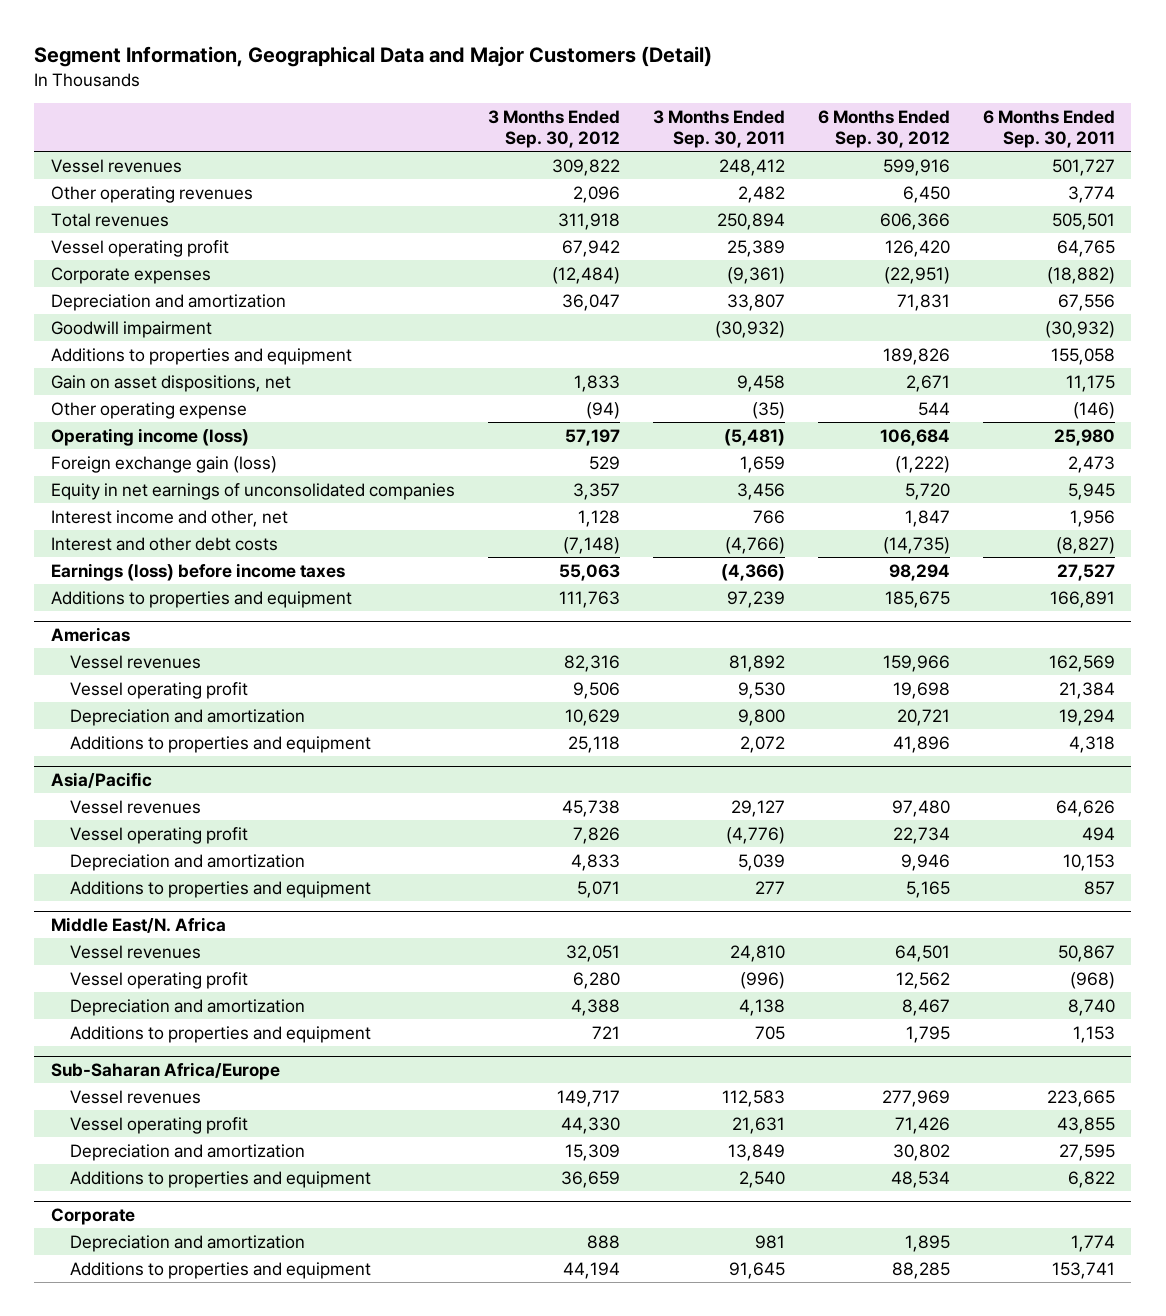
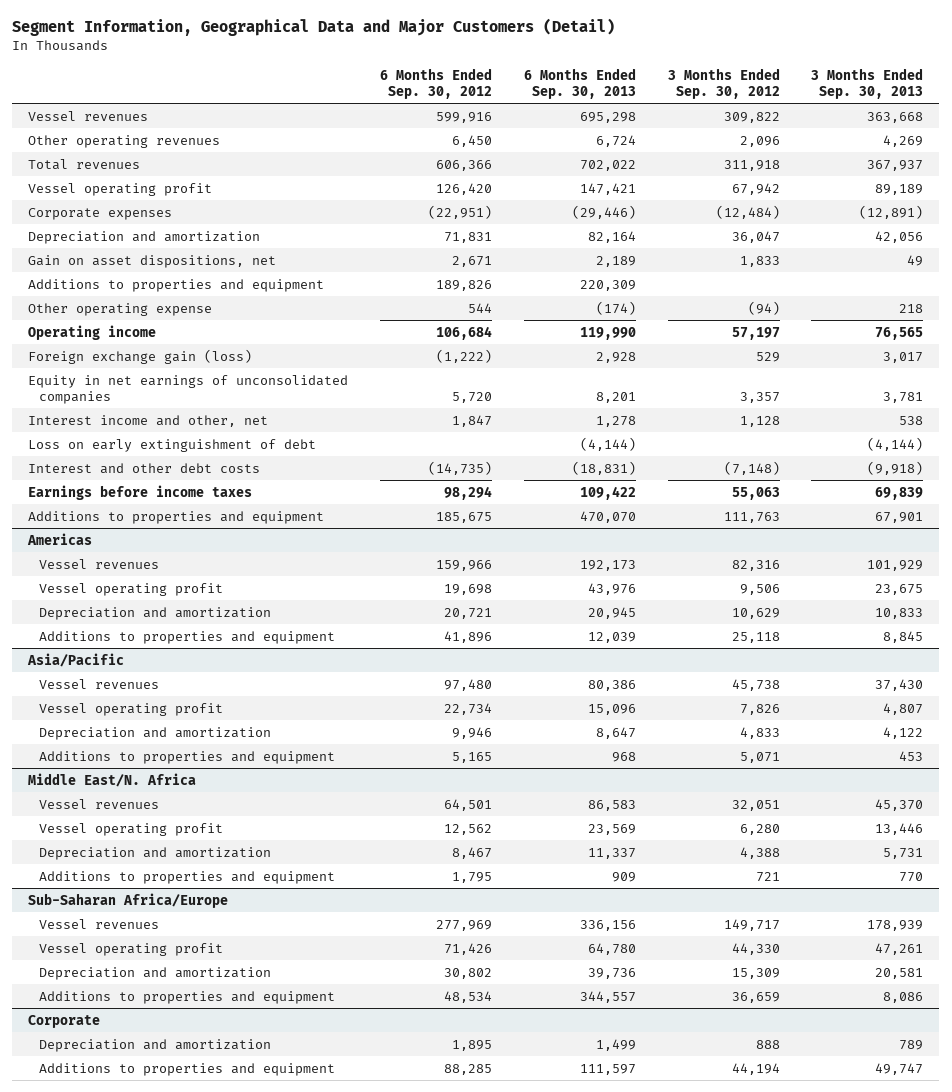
- | 3 Months Ended Sep. 30, 2012 | 3 Months Ended Sep. 30, 2011 | 6 Months Ended Sep. 30, 2012 | 6 Months Ended Sep. 30, 2011
+ | 6 Months Ended Sep. 30, 2012 | 6 Months Ended Sep. 30, 2013 | 3 Months Ended Sep. 30, 2012 | 3 Months Ended Sep. 30, 2013
- Goodwill impairment | | (30,932) | | (30,932)
moved down: Additions to properties and equipment | 189,826 | 220,309 | |
- Operating income (loss) | 57,197 | (5,481) | 106,684 | 25,980
+ Operating income | 106,684 | 119,990 | 57,197 | 76,565
+ Loss on early extinguishment of debt | | (4,144) | | (4,144)
- Earnings (loss) before income taxes | 55,063 | (4,366) | 98,294 | 27,527
+ Earnings before income taxes | 98,294 | 109,422 | 55,063 | 69,839

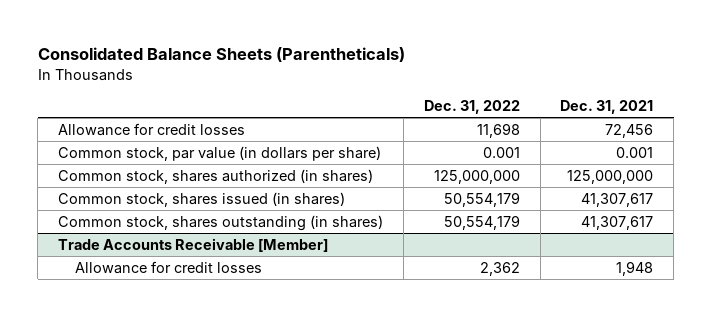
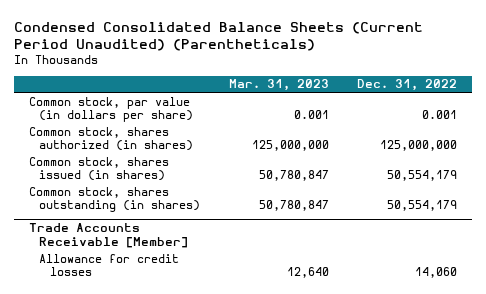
- Consolidated Balance Sheets (Parentheticals)
+ Condensed Consolidated Balance Sheets (Current Period Unaudited) (Parentheticals)
- | Dec. 31, 2022 | Dec. 31, 2021
+ | Mar. 31, 2023 | Dec. 31, 2022
- Allowance for credit losses | 11,698 | 72,456
@ Trade Accounts Receivable [Member]
- Allowance for credit losses | 2,362 | 1,948
+ Allowance for credit losses | 12,640 | 14,060

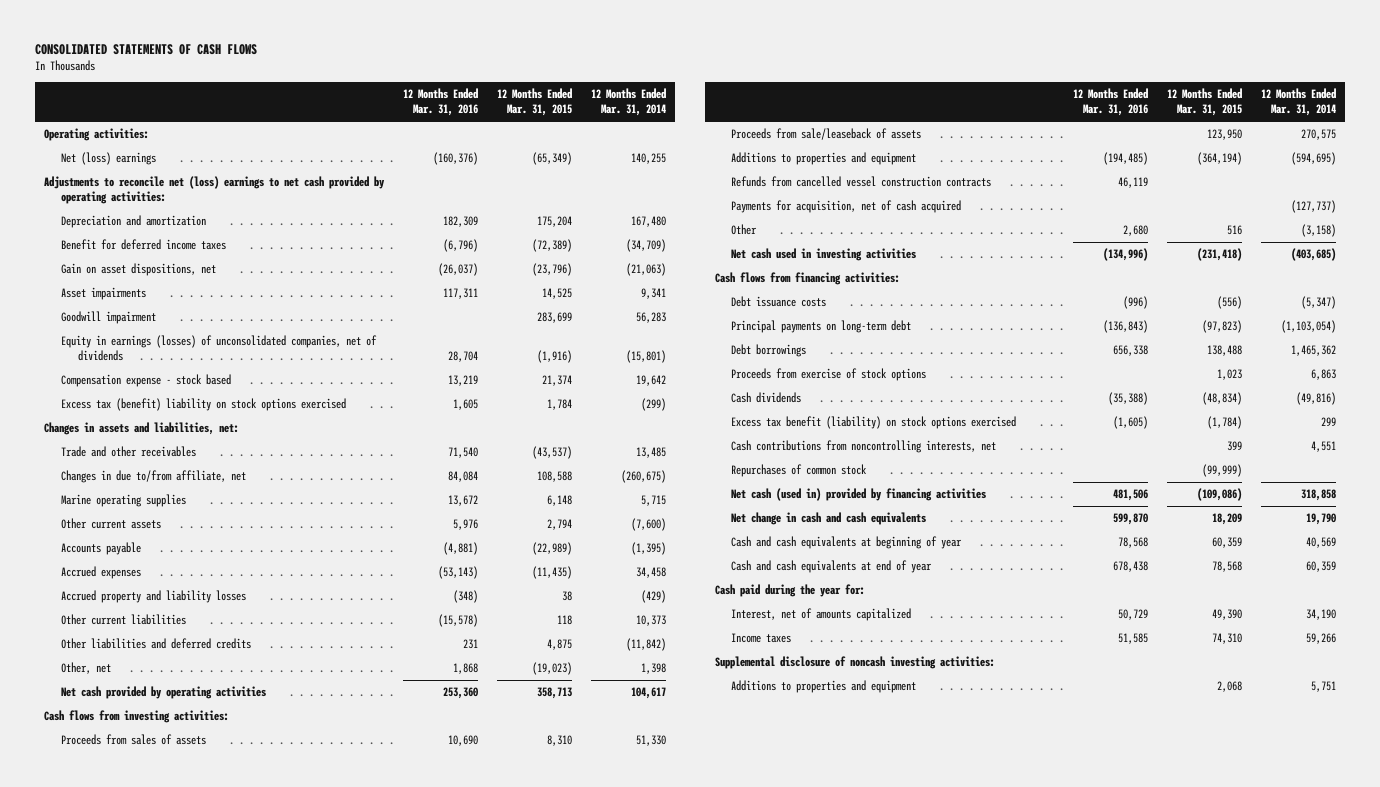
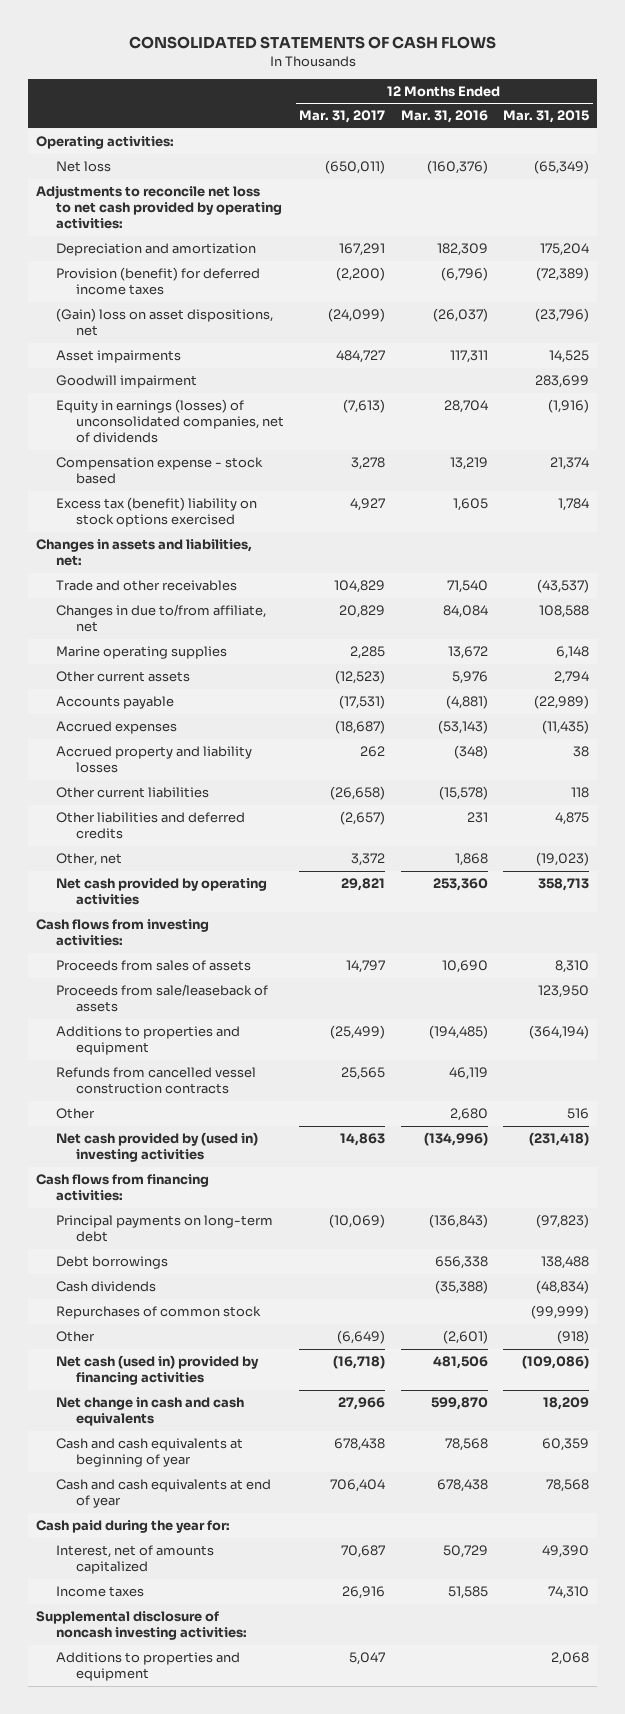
- | 12 Months Ended Mar. 31, 2016 | 12 Months Ended Mar. 31, 2015 | 12 Months Ended Mar. 31, 2014
+ | 12 Months Ended Mar. 31, 2017 | 12 Months Ended Mar. 31, 2016 | 12 Months Ended Mar. 31, 2015
- Net (loss) earnings | (160,376) | (65,349) | 140,255
- Adjustments to reconcile net (loss) earnings to net cash provided by operating activities:
+ Net loss | (650,011) | (160,376) | (65,349)
+ Adjustments to reconcile net loss to net cash provided by operating activities:
- Benefit for deferred income taxes | (6,796) | (72,389) | (34,709)
- Gain on asset dispositions, net | (26,037) | (23,796) | (21,063)
+ Provision (benefit) for deferred income taxes | (2,200) | (6,796) | (72,389)
+ (Gain) loss on asset dispositions, net | (24,099) | (26,037) | (23,796)
- Payments for acquisition, net of cash acquired | | | (127,737)
- Net cash used in investing activities | (134,996) | (231,418) | (403,685)
+ Net cash provided by (used in) investing activities | 14,863 | (134,996) | (231,418)
- Debt issuance costs | (996) | (556) | (5,347)
- Proceeds from exercise of stock options | | 1,023 | 6,863
- Excess tax benefit (liability) on stock options exercised | (1,605) | (1,784) | 299
- Cash contributions from noncontrolling interests, net | | 399 | 4,551
+ Other | (6,649) | (2,601) | (918)

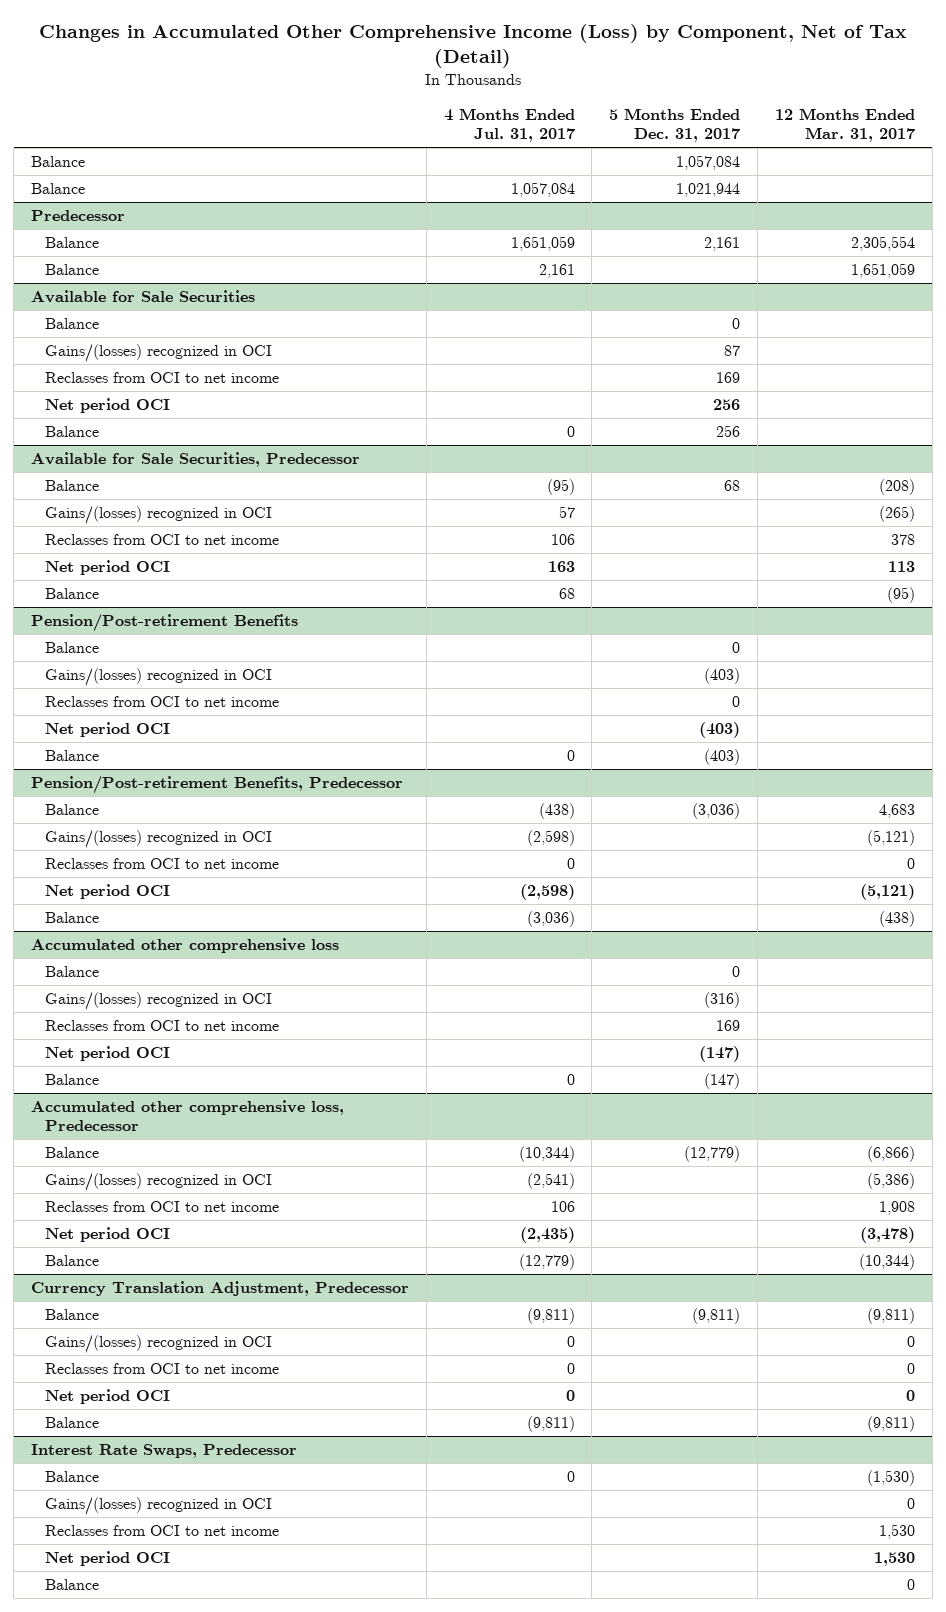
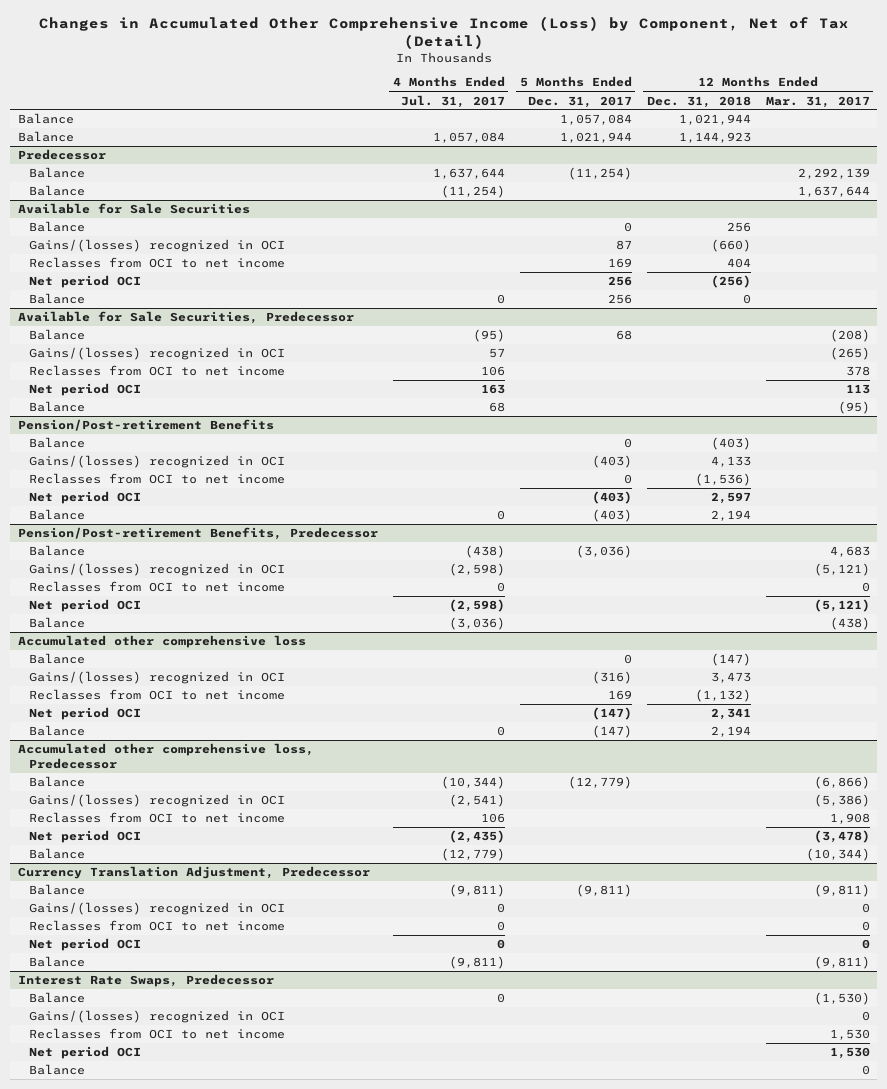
- | 4 Months Ended Jul. 31, 2017 | 5 Months Ended Dec. 31, 2017 | 12 Months Ended Mar. 31, 2017
+ | 4 Months Ended Jul. 31, 2017 | 5 Months Ended Dec. 31, 2017 | 12 Months Ended Dec. 31, 2018 | 12 Months Ended Mar. 31, 2017
@ Predecessor
- Balance | 1,651,059 | 2,161 | 2,305,554
- Balance | 2,161 | | 1,651,059
+ Balance | 1,637,644 | (11,254) | | 2,292,139
+ Balance | (11,254) | | | 1,637,644

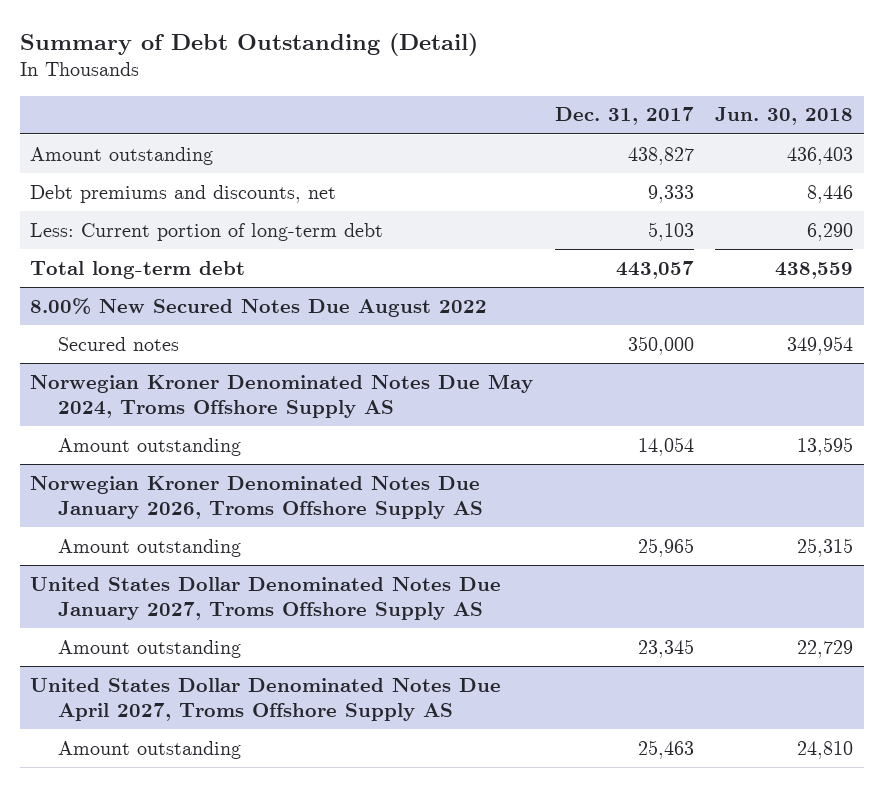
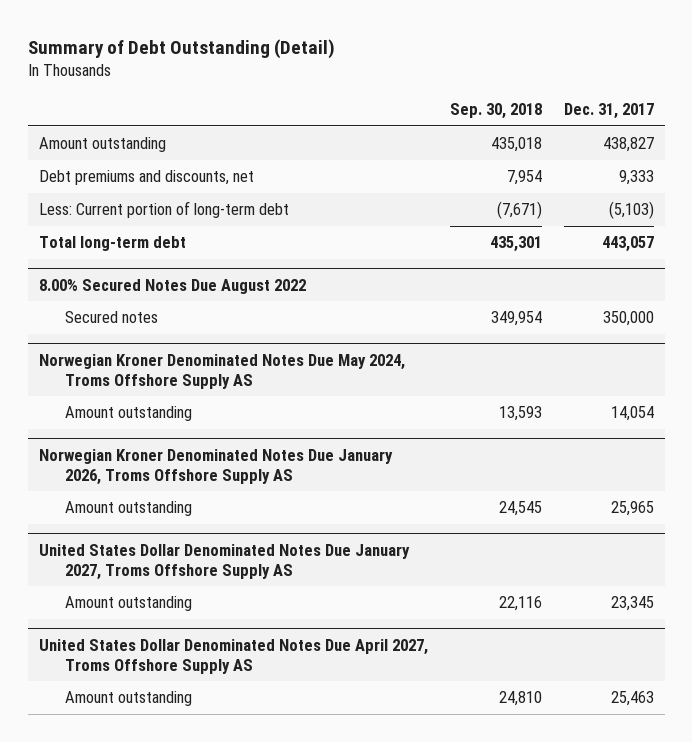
- | Dec. 31, 2017 | Jun. 30, 2018
+ | Sep. 30, 2018 | Dec. 31, 2017
- Less: Current portion of long-term debt | 5,103 | 6,290
+ Less: Current portion of long-term debt | (7,671) | (5,103)
- 8.00% New Secured Notes Due August 2022
+ 8.00% Secured Notes Due August 2022

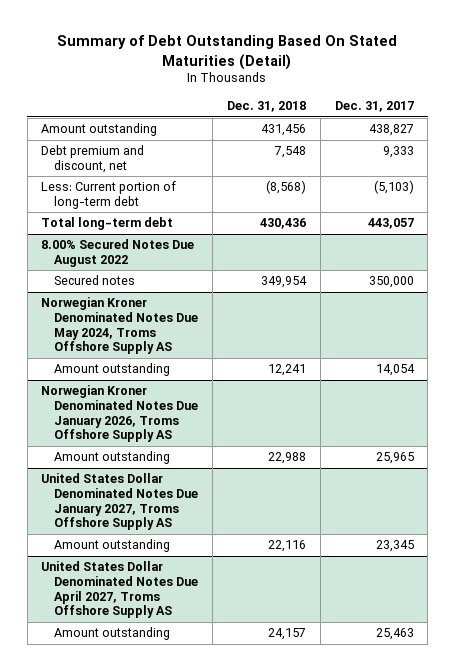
- Summary of Debt Outstanding (Detail)
+ Summary of Debt Outstanding Based On Stated Maturities (Detail)
- | Sep. 30, 2018 | Dec. 31, 2017
+ | Dec. 31, 2018 | Dec. 31, 2017
- Debt premiums and discounts, net | 7,954 | 9,333
+ Debt premium and discount, net | 7,548 | 9,333

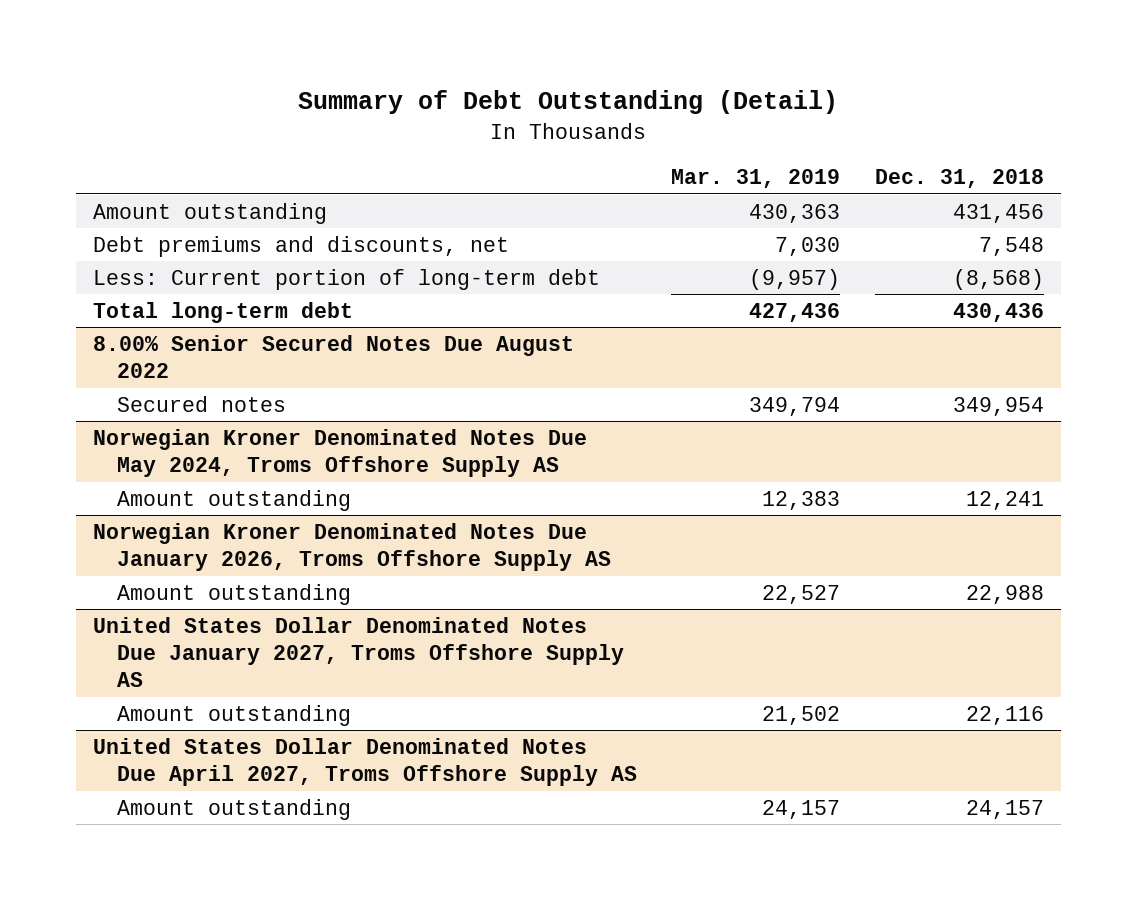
- Summary of Debt Outstanding Based On Stated Maturities (Detail)
+ Summary of Debt Outstanding (Detail)
- | Dec. 31, 2018 | Dec. 31, 2017
+ | Mar. 31, 2019 | Dec. 31, 2018
- Debt premium and discount, net | 7,548 | 9,333
+ Debt premiums and discounts, net | 7,030 | 7,548
- 8.00% Secured Notes Due August 2022
+ 8.00% Senior Secured Notes Due August 2022

